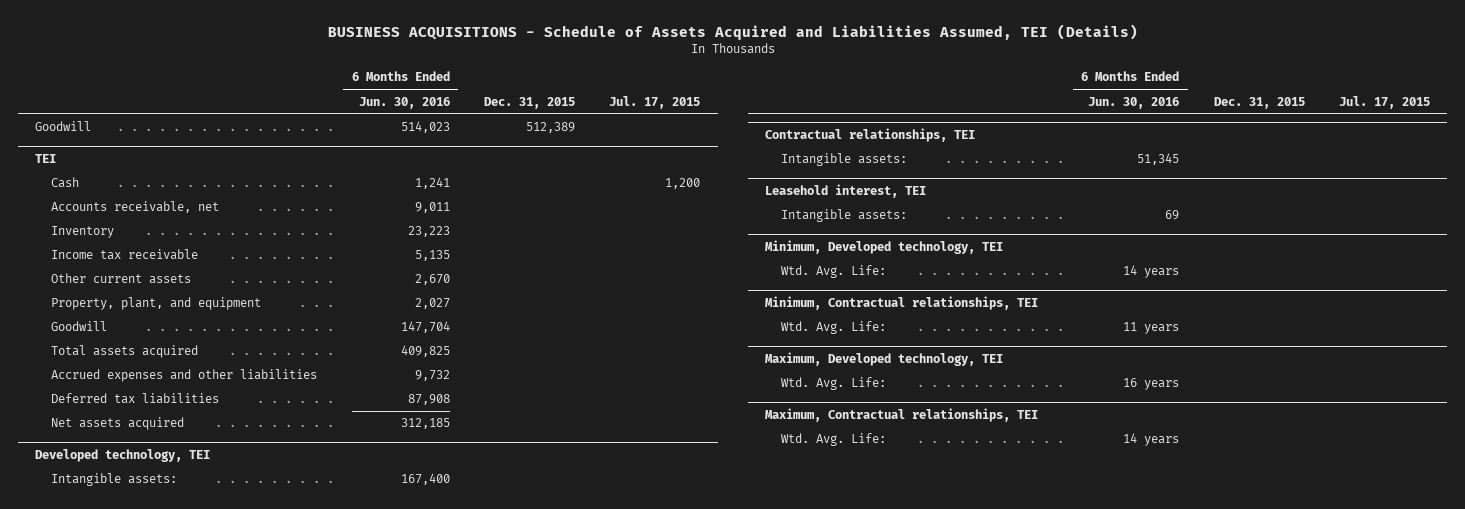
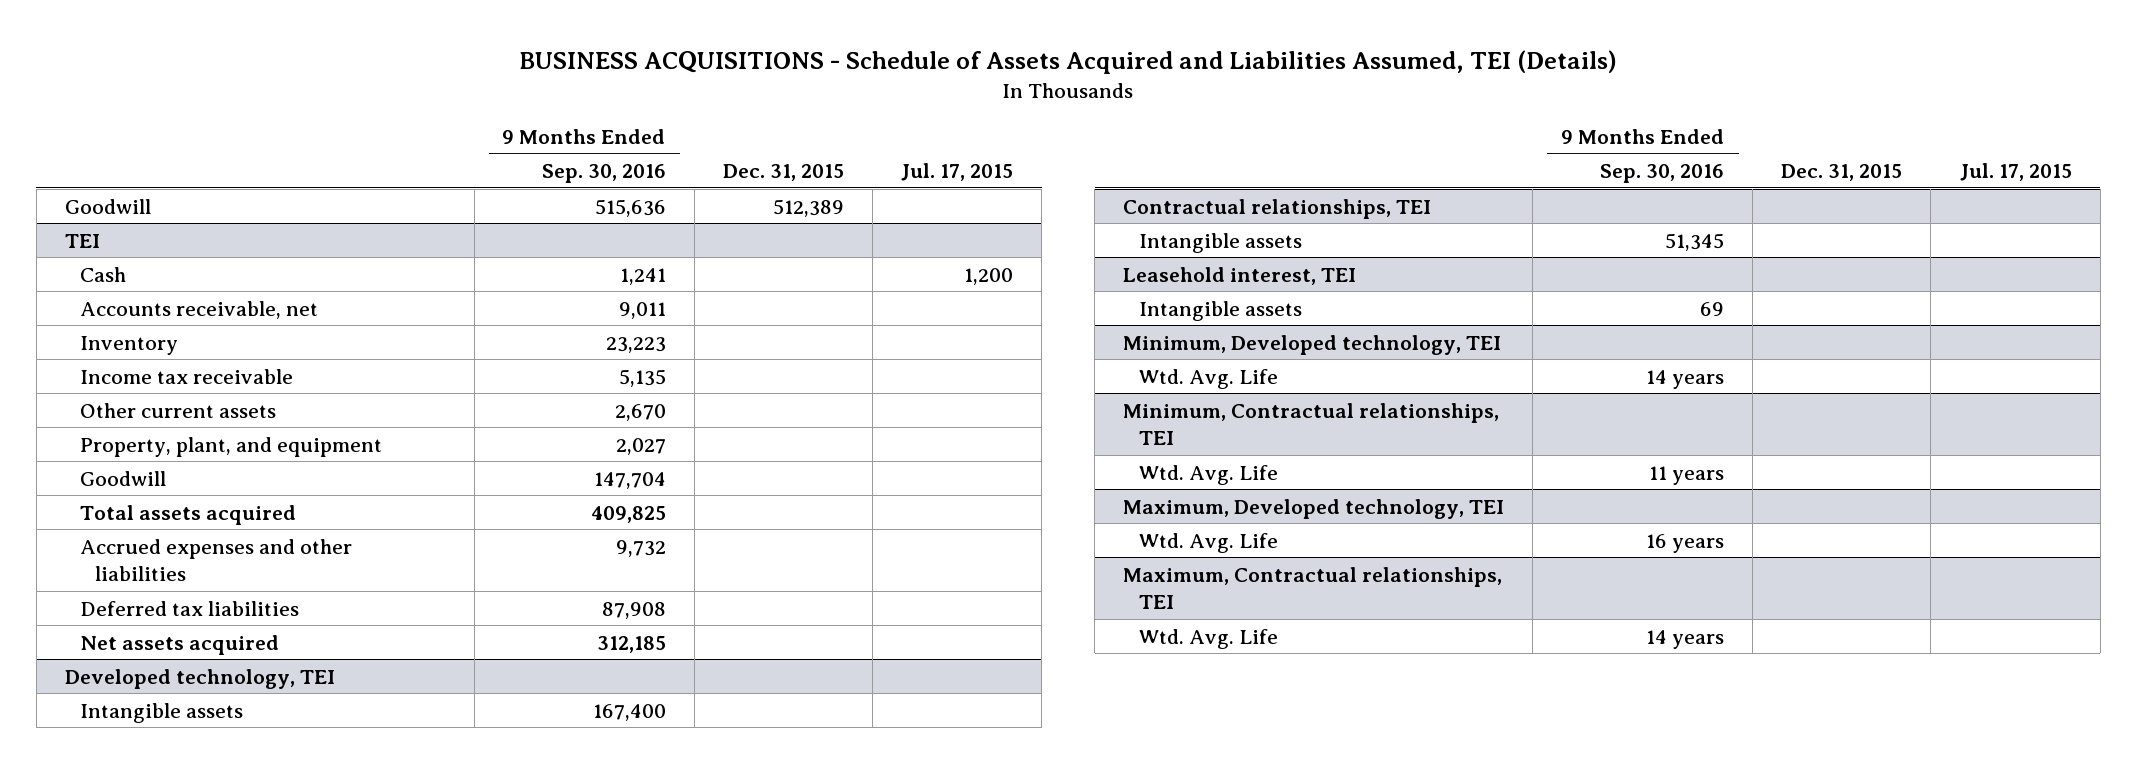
- | 6 Months Ended Jun. 30, 2016 | Dec. 31, 2015 | Jul. 17, 2015
+ | 9 Months Ended Sep. 30, 2016 | Dec. 31, 2015 | Jul. 17, 2015
@ Developed technology, TEI
- Intangible assets: | 167,400 | |
+ Intangible assets | 167,400 | |
@ Contractual relationships, TEI
- Intangible assets: | 51,345 | |
+ Intangible assets | 51,345 | |
@ Leasehold interest, TEI
- Intangible assets: | 69 | |
+ Intangible assets | 69 | |
@ Minimum, Developed technology, TEI
- Wtd. Avg. Life: | 14 years | |
+ Wtd. Avg. Life | 14 years | |
@ Minimum, Contractual relationships, TEI
- Wtd. Avg. Life: | 11 years | |
+ Wtd. Avg. Life | 11 years | |
@ Maximum, Developed technology, TEI
- Wtd. Avg. Life: | 16 years | |
+ Wtd. Avg. Life | 16 years | |
@ Maximum, Contractual relationships, TEI
- Wtd. Avg. Life: | 14 years | |
+ Wtd. Avg. Life | 14 years | |

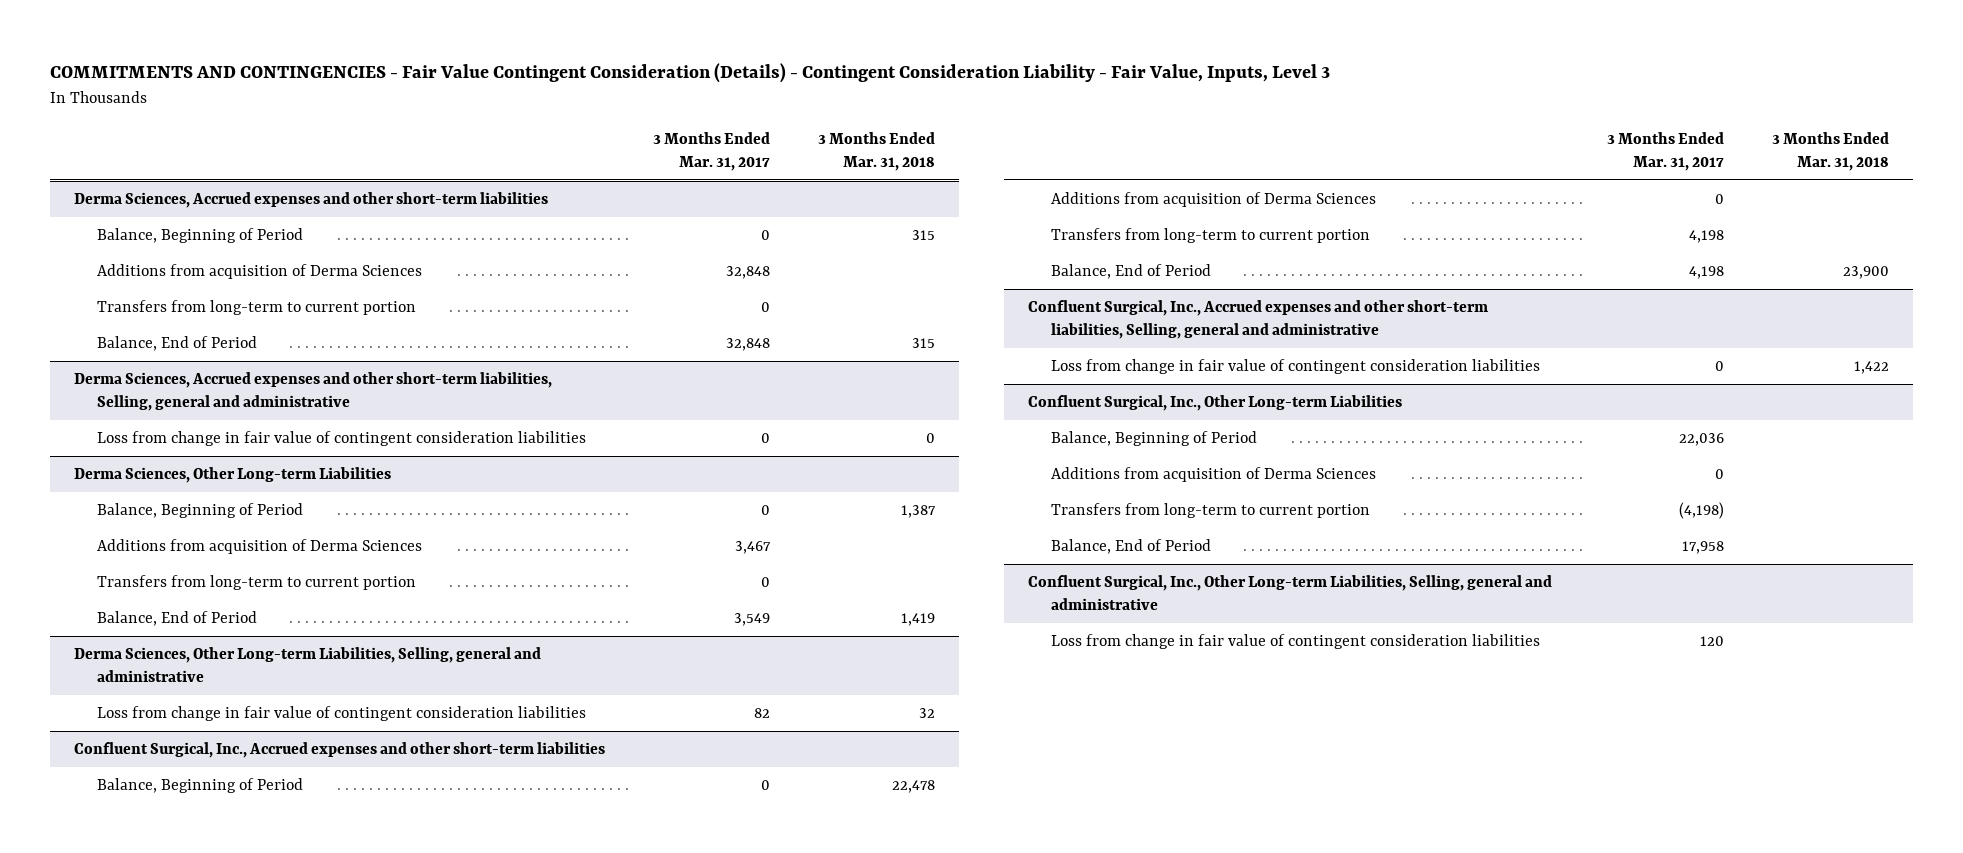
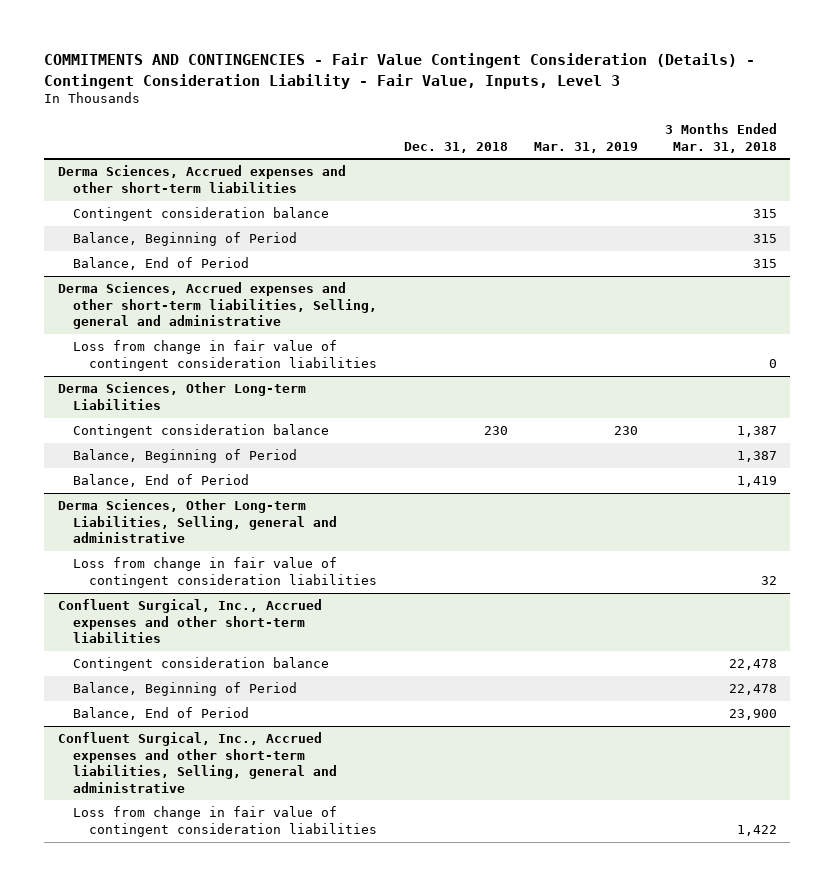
- | 3 Months Ended Mar. 31, 2017 | 3 Months Ended Mar. 31, 2018
+ | Dec. 31, 2018 | Mar. 31, 2019 | 3 Months Ended Mar. 31, 2018
@ Derma Sciences, Accrued expenses and other short-term liabilities
+ Contingent consideration balance | | | 315
- Additions from acquisition of Derma Sciences | 32,848 |
- Transfers from long-term to current portion | 0 |
@ Derma Sciences, Other Long-term Liabilities
+ Contingent consideration balance | 230 | 230 | 1,387
- Additions from acquisition of Derma Sciences | 3,467 |
- Transfers from long-term to current portion | 0 |
@ Confluent Surgical, Inc., Accrued expenses and other short-term liabilities
+ Contingent consideration balance | | | 22,478
- Additions from acquisition of Derma Sciences | 0 |
- Transfers from long-term to current portion | 4,198 |
- Confluent Surgical, Inc., Other Long-term Liabilities
- Balance, Beginning of Period | 22,036 |
- Additions from acquisition of Derma Sciences | 0 |
- Transfers from long-term to current portion | (4,198) |
- Balance, End of Period | 17,958 |
- Confluent Surgical, Inc., Other Long-term Liabilities, Selling, general and administrative
- Loss from change in fair value of contingent consideration liabilities | 120 |

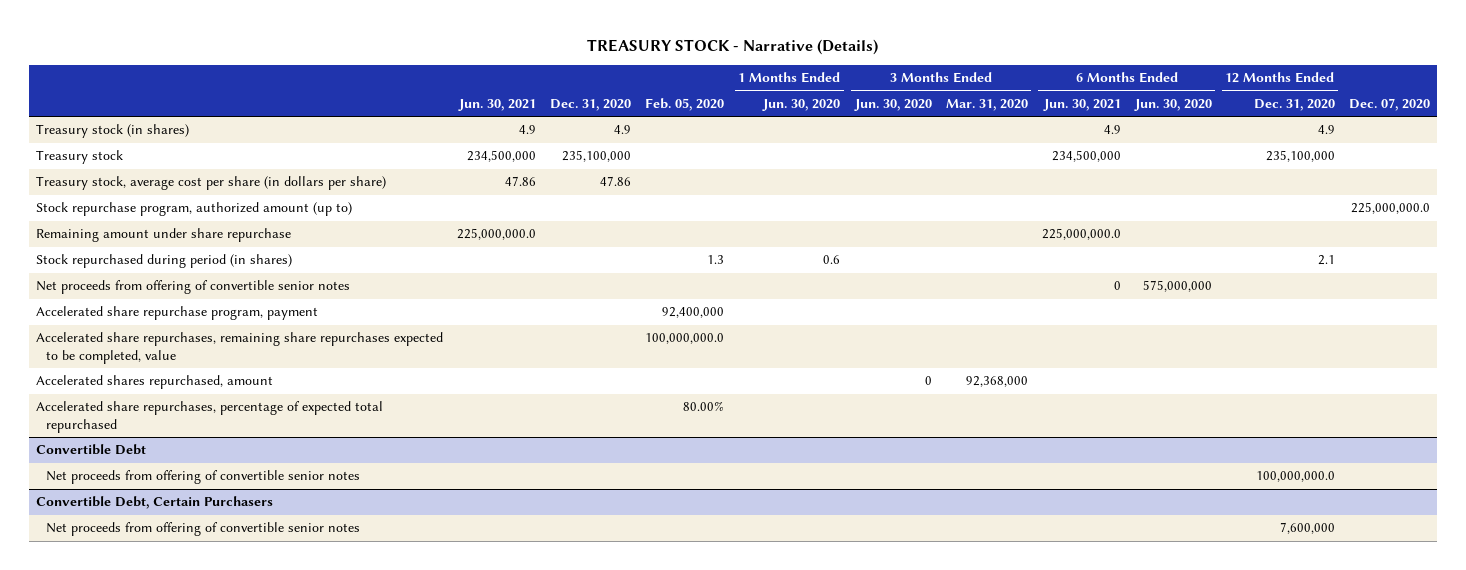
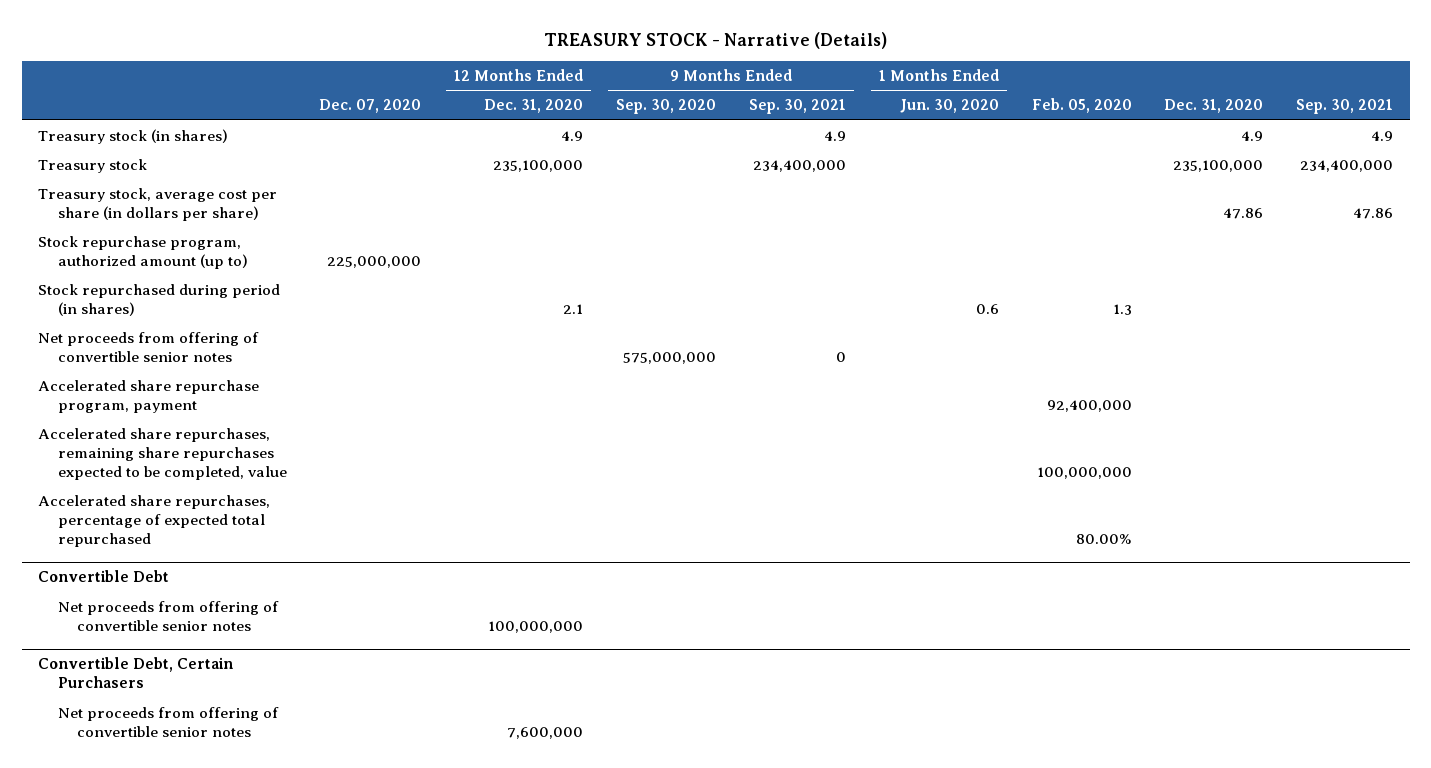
- | Jun. 30, 2021 | Dec. 31, 2020 | Feb. 05, 2020 | 1 Months Ended Jun. 30, 2020 | 3 Months Ended Jun. 30, 2020 | 3 Months Ended Mar. 31, 2020 | 6 Months Ended Jun. 30, 2021 | 6 Months Ended Jun. 30, 2020 | 12 Months Ended Dec. 31, 2020 | Dec. 07, 2020
+ | Dec. 07, 2020 | 12 Months Ended Dec. 31, 2020 | 9 Months Ended Sep. 30, 2020 | 9 Months Ended Sep. 30, 2021 | 1 Months Ended Jun. 30, 2020 | Feb. 05, 2020 | Dec. 31, 2020 | Sep. 30, 2021
- Stock repurchase program, authorized amount (up to) | | | | | | | | | | 225,000,000.0
- Remaining amount under share repurchase | 225,000,000.0 | | | | | | 225,000,000.0 | | |
+ Stock repurchase program, authorized amount (up to) | 225,000,000 | | | | | | |
- Accelerated share repurchases, remaining share repurchases expected to be completed, value | | | 100,000,000.0 | | | | | | |
- Accelerated shares repurchased, amount | | | | | 0 | 92,368,000 | | | |
+ Accelerated share repurchases, remaining share repurchases expected to be completed, value | | | | | | 100,000,000 | |
@ Convertible Debt
- Net proceeds from offering of convertible senior notes | | | | | | | | | 100,000,000.0 |
+ Net proceeds from offering of convertible senior notes | | 100,000,000 | | | | | |

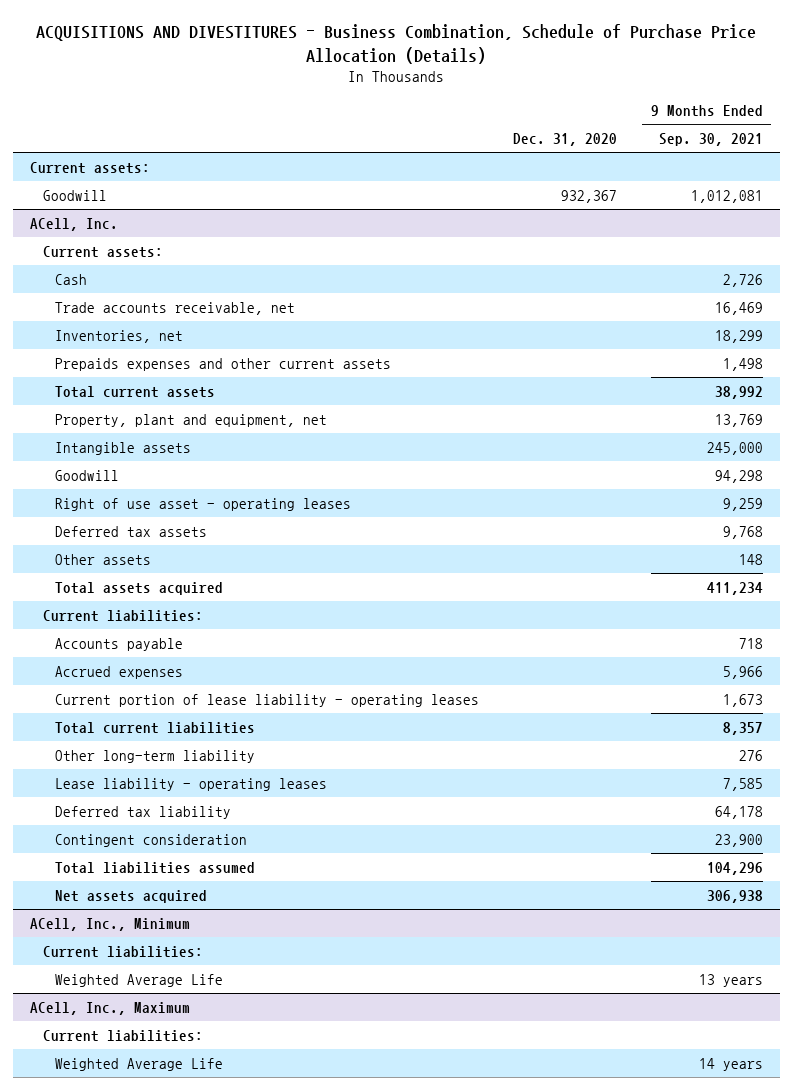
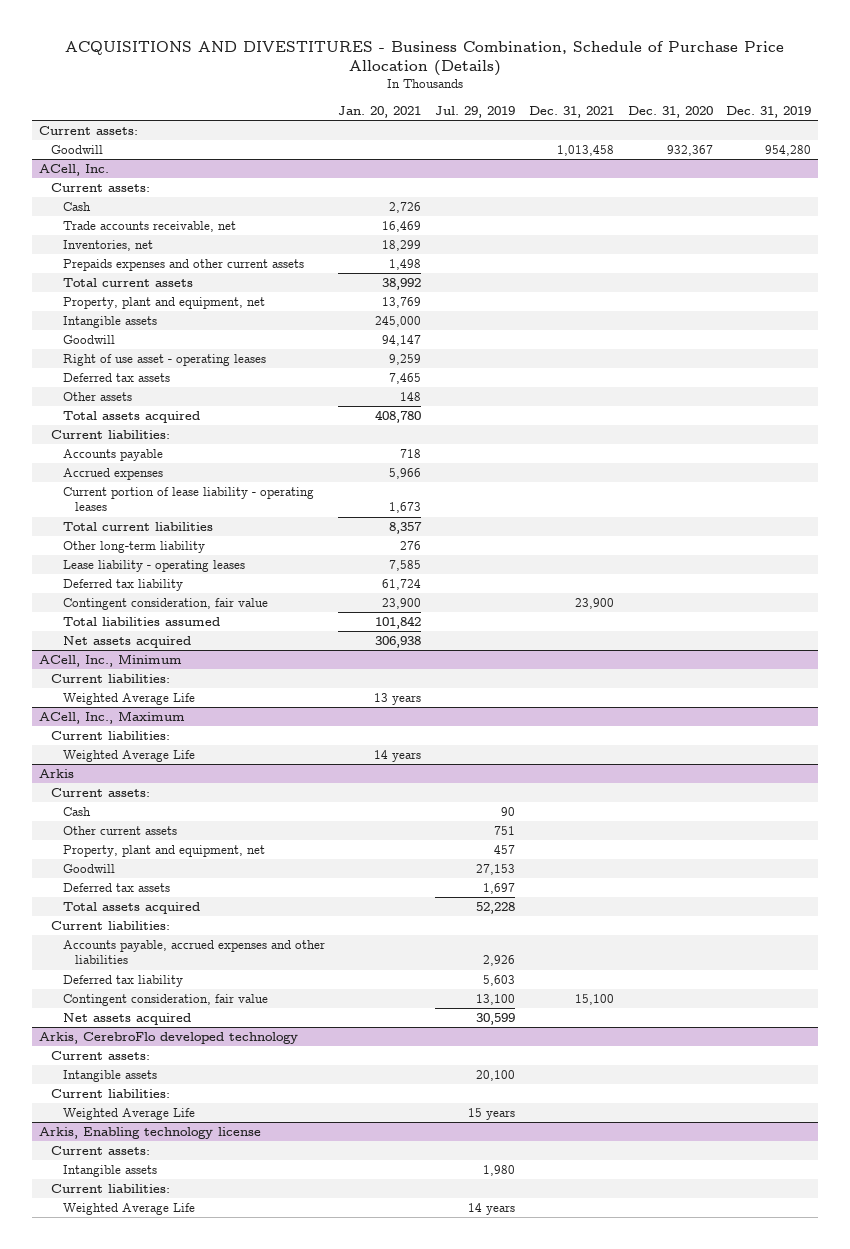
- | Dec. 31, 2020 | 9 Months Ended Sep. 30, 2021
+ | Jan. 20, 2021 | Jul. 29, 2019 | Dec. 31, 2021 | Dec. 31, 2020 | Dec. 31, 2019
@ ACell, Inc.
- Contingent consideration | | 23,900
+ Contingent consideration, fair value | 23,900 | | 23,900 | |
+ Arkis
+ Current assets:
+ Cash | | 90 | | |
+ Other current assets | | 751 | | |
+ Property, plant and equipment, net | | 457 | | |
+ Goodwill | | 27,153 | | |
+ Deferred tax assets | | 1,697 | | |
+ Total assets acquired | | 52,228 | | |
+ Current liabilities:
+ Accounts payable, accrued expenses and other liabilities | | 2,926 | | |
+ Deferred tax liability | | 5,603 | | |
+ Contingent consideration, fair value | | 13,100 | 15,100 | |
+ Net assets acquired | | 30,599 | | |
+ Arkis, CerebroFlo developed technology
+ Current assets:
+ Intangible assets | | 20,100 | | |
+ Current liabilities:
+ Weighted Average Life | | 15 years | | |
+ Arkis, Enabling technology license
+ Current assets:
+ Intangible assets | | 1,980 | | |
+ Current liabilities:
+ Weighted Average Life | | 14 years | | |

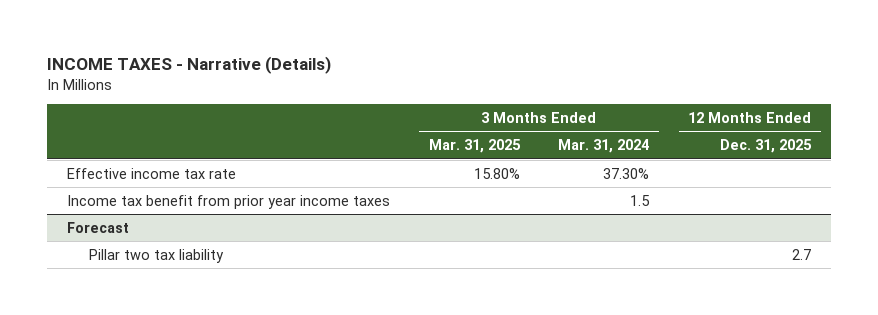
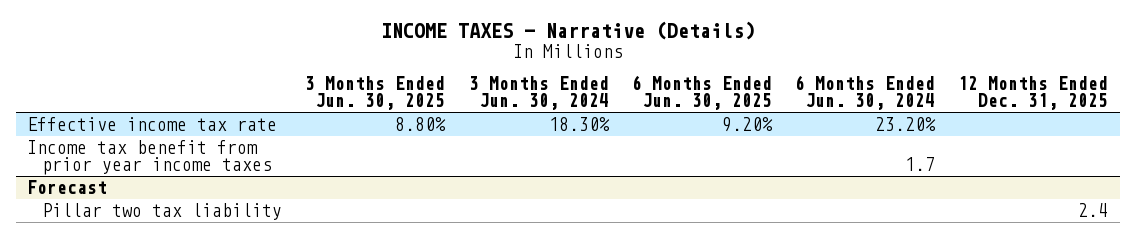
- | 3 Months Ended Mar. 31, 2025 | 3 Months Ended Mar. 31, 2024 | 12 Months Ended Dec. 31, 2025
+ | 3 Months Ended Jun. 30, 2025 | 3 Months Ended Jun. 30, 2024 | 6 Months Ended Jun. 30, 2025 | 6 Months Ended Jun. 30, 2024 | 12 Months Ended Dec. 31, 2025
@ Forecast
- Pillar two tax liability | | | 2.7
+ Pillar two tax liability | | | | | 2.4

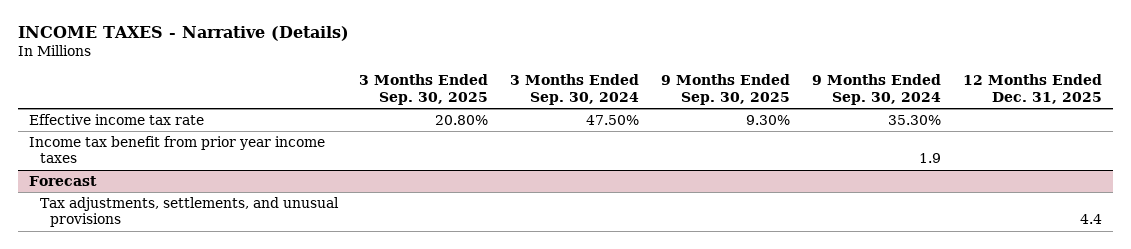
- | 3 Months Ended Jun. 30, 2025 | 3 Months Ended Jun. 30, 2024 | 6 Months Ended Jun. 30, 2025 | 6 Months Ended Jun. 30, 2024 | 12 Months Ended Dec. 31, 2025
+ | 3 Months Ended Sep. 30, 2025 | 3 Months Ended Sep. 30, 2024 | 9 Months Ended Sep. 30, 2025 | 9 Months Ended Sep. 30, 2024 | 12 Months Ended Dec. 31, 2025
@ Forecast
- Pillar two tax liability | | | | | 2.4
+ Tax adjustments, settlements, and unusual provisions | | | | | 4.4

